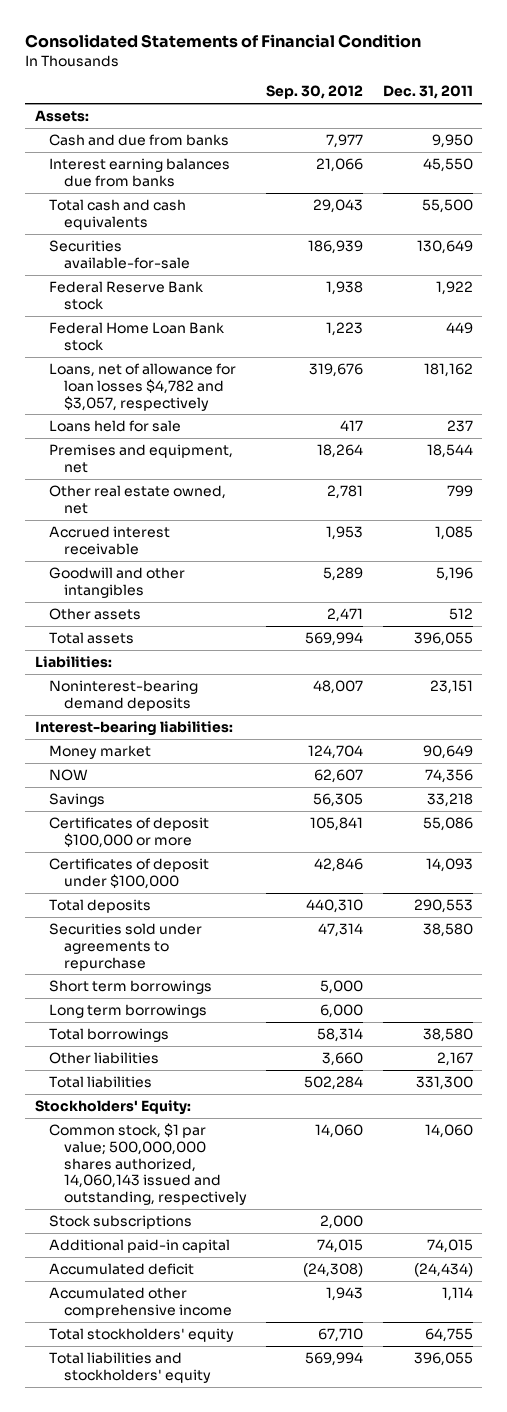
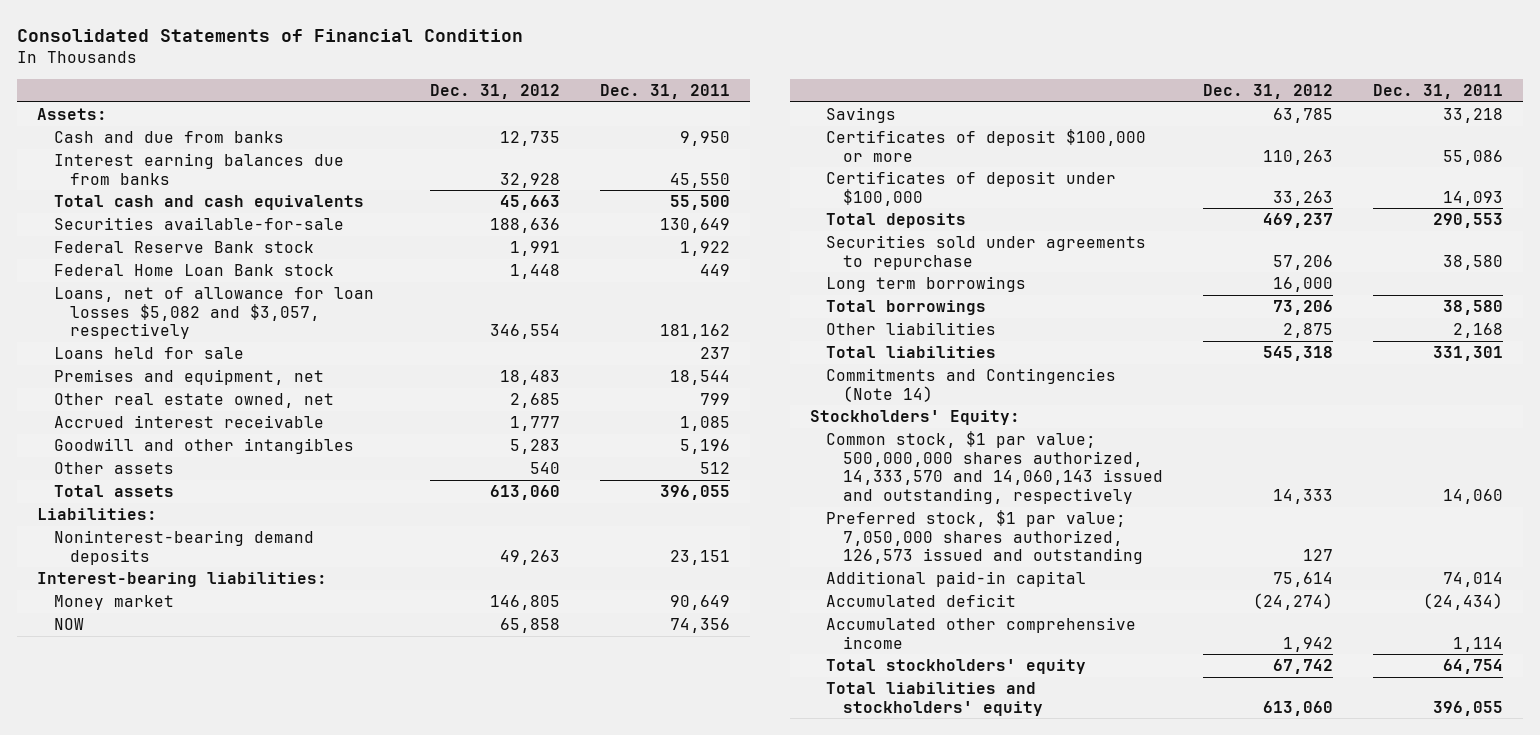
- | Sep. 30, 2012 | Dec. 31, 2011
+ | Dec. 31, 2012 | Dec. 31, 2011
- Loans, net of allowance for loan losses $4,782 and $3,057, respectively | 319,676 | 181,162
+ Loans, net of allowance for loan losses $5,082 and $3,057, respectively | 346,554 | 181,162
- Short term borrowings | 5,000 |
- Other liabilities | 3,660 | 2,167
- Total liabilities | 502,284 | 331,300
+ Other liabilities | 2,875 | 2,168
+ Total liabilities | 545,318 | 331,301
+ Commitments and Contingencies (Note 14)
- Common stock, $1 par value; 500,000,000 shares authorized, 14,060,143 issued and outstanding, respectively | 14,060 | 14,060
- Stock subscriptions | 2,000 |
- Additional paid-in capital | 74,015 | 74,015
+ Common stock, $1 par value; 500,000,000 shares authorized, 14,333,570 and 14,060,143 issued and outstanding, respectively | 14,333 | 14,060
+ Preferred stock, $1 par value; 7,050,000 shares authorized, 126,573 issued and outstanding | 127 |
+ Additional paid-in capital | 75,614 | 74,014
- Total stockholders' equity | 67,710 | 64,755
+ Total stockholders' equity | 67,742 | 64,754

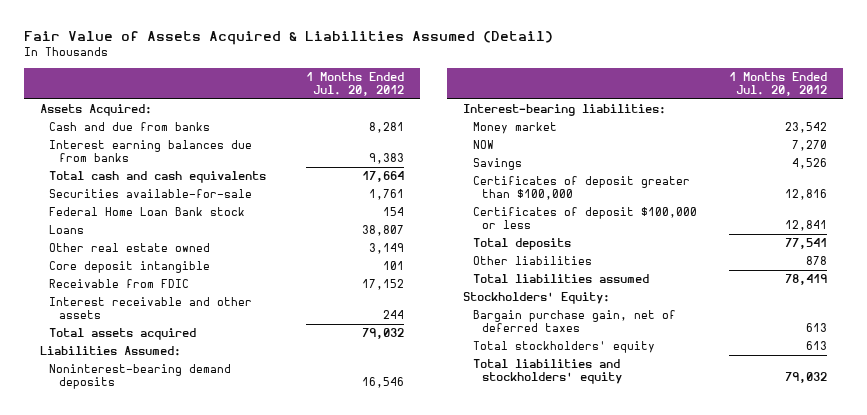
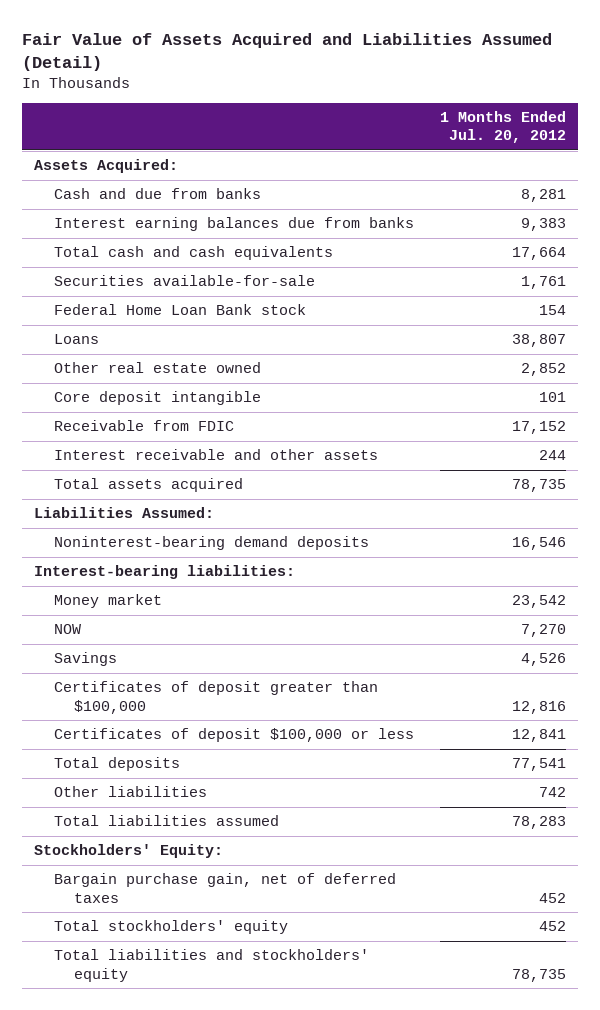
- Fair Value of Assets Acquired & Liabilities Assumed (Detail)
+ Fair Value of Assets Acquired and Liabilities Assumed (Detail)
- Other real estate owned | 3,149
+ Other real estate owned | 2,852
- Total assets acquired | 79,032
+ Total assets acquired | 78,735
- Other liabilities | 878
- Total liabilities assumed | 78,419
+ Other liabilities | 742
+ Total liabilities assumed | 78,283
- Bargain purchase gain, net of deferred taxes | 613
- Total stockholders' equity | 613
- Total liabilities and stockholders' equity | 79,032
+ Bargain purchase gain, net of deferred taxes | 452
+ Total stockholders' equity | 452
+ Total liabilities and stockholders' equity | 78,735

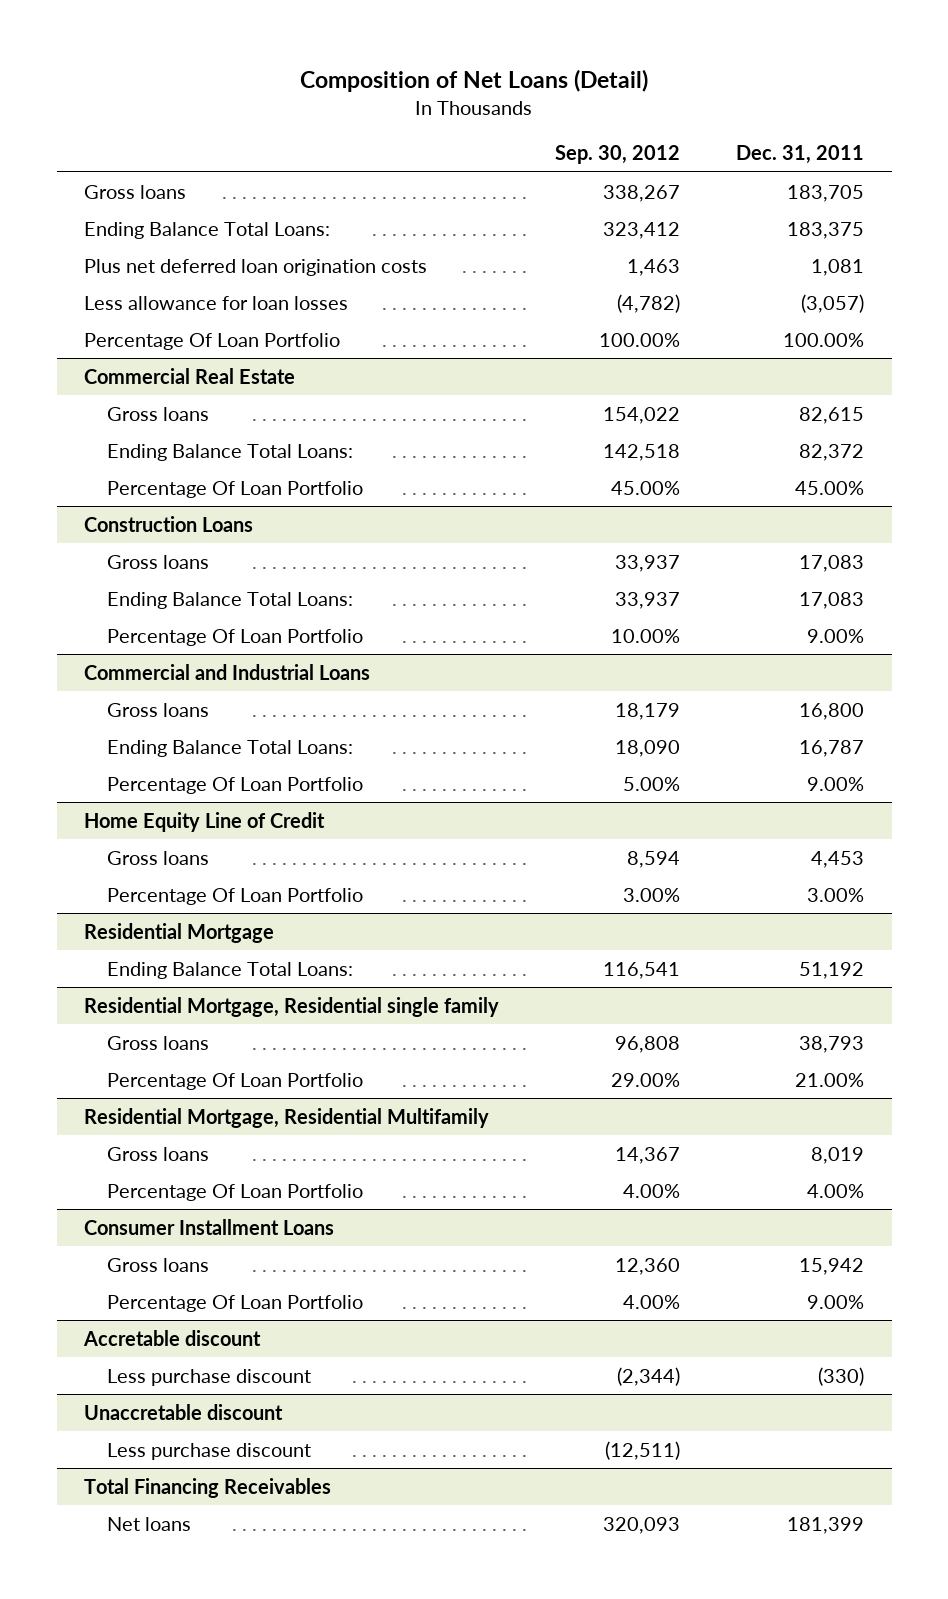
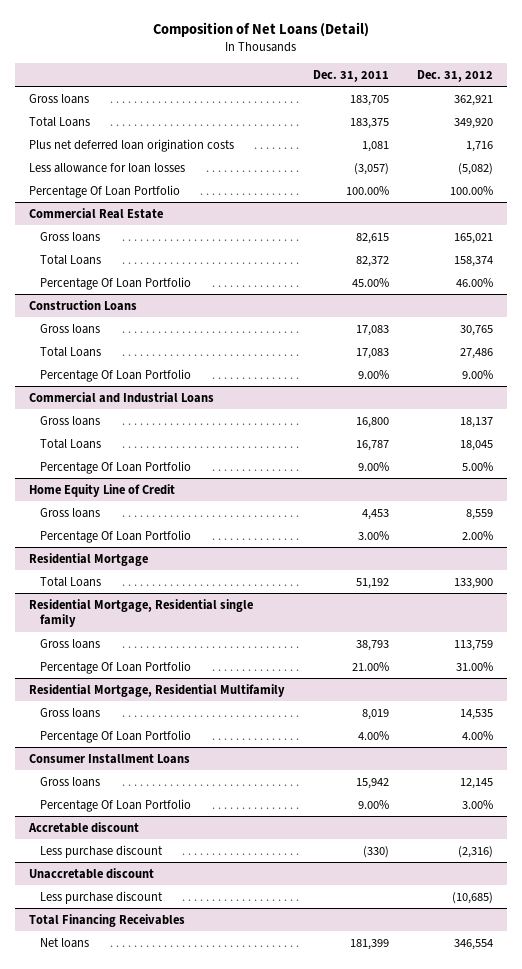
- | Sep. 30, 2012 | Dec. 31, 2011
+ | Dec. 31, 2011 | Dec. 31, 2012
- Ending Balance Total Loans: | 323,412 | 183,375
+ Total Loans | 183,375 | 349,920
@ Commercial Real Estate
- Ending Balance Total Loans: | 142,518 | 82,372
+ Total Loans | 82,372 | 158,374
@ Construction Loans
- Ending Balance Total Loans: | 33,937 | 17,083
+ Total Loans | 17,083 | 27,486
@ Commercial and Industrial Loans
- Ending Balance Total Loans: | 18,090 | 16,787
+ Total Loans | 16,787 | 18,045
@ Residential Mortgage
- Ending Balance Total Loans: | 116,541 | 51,192
+ Total Loans | 51,192 | 133,900

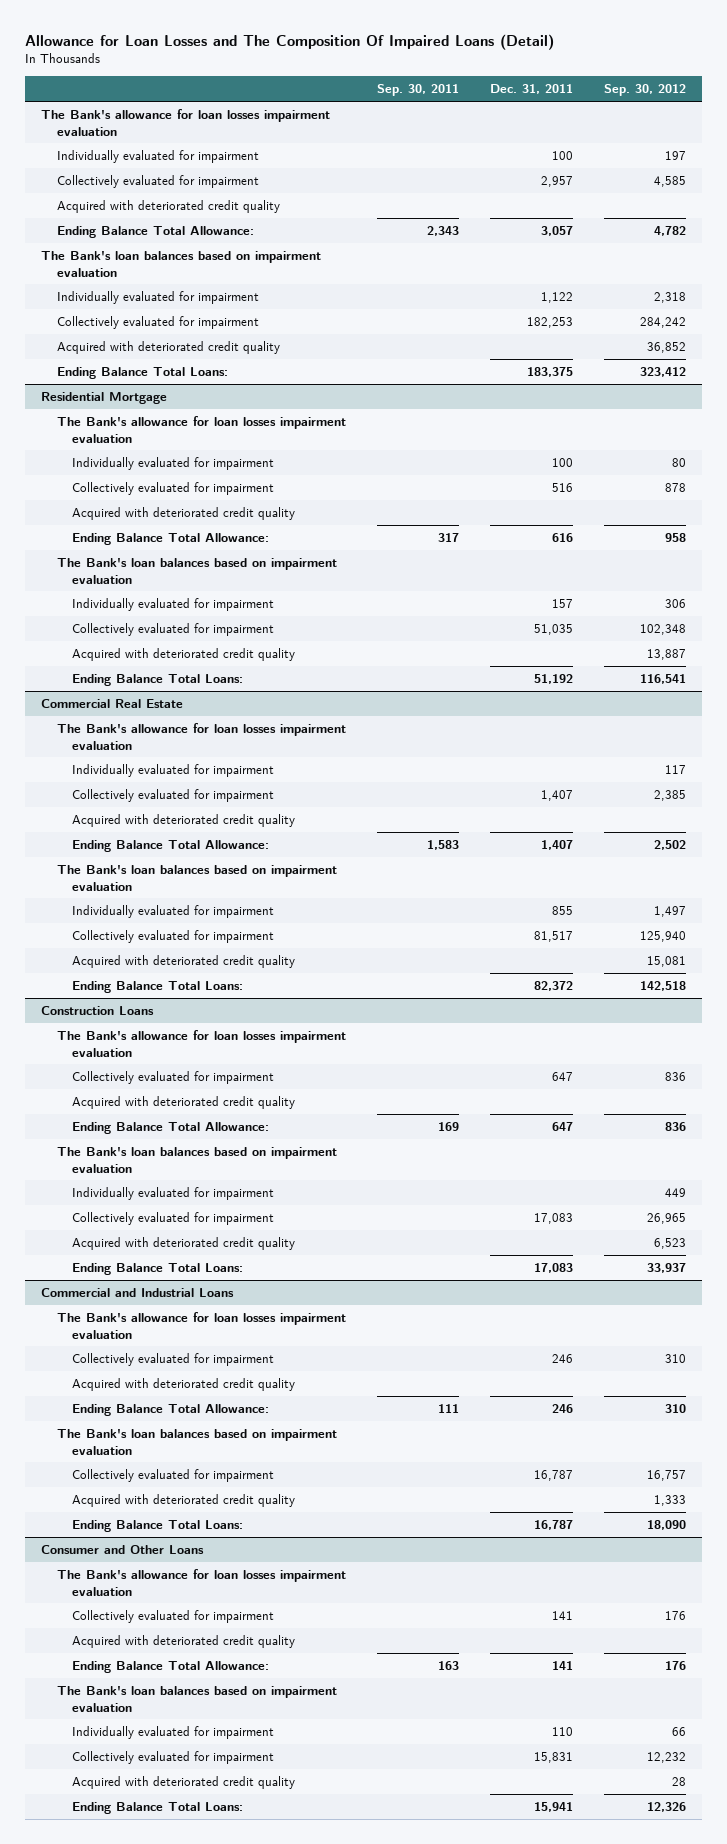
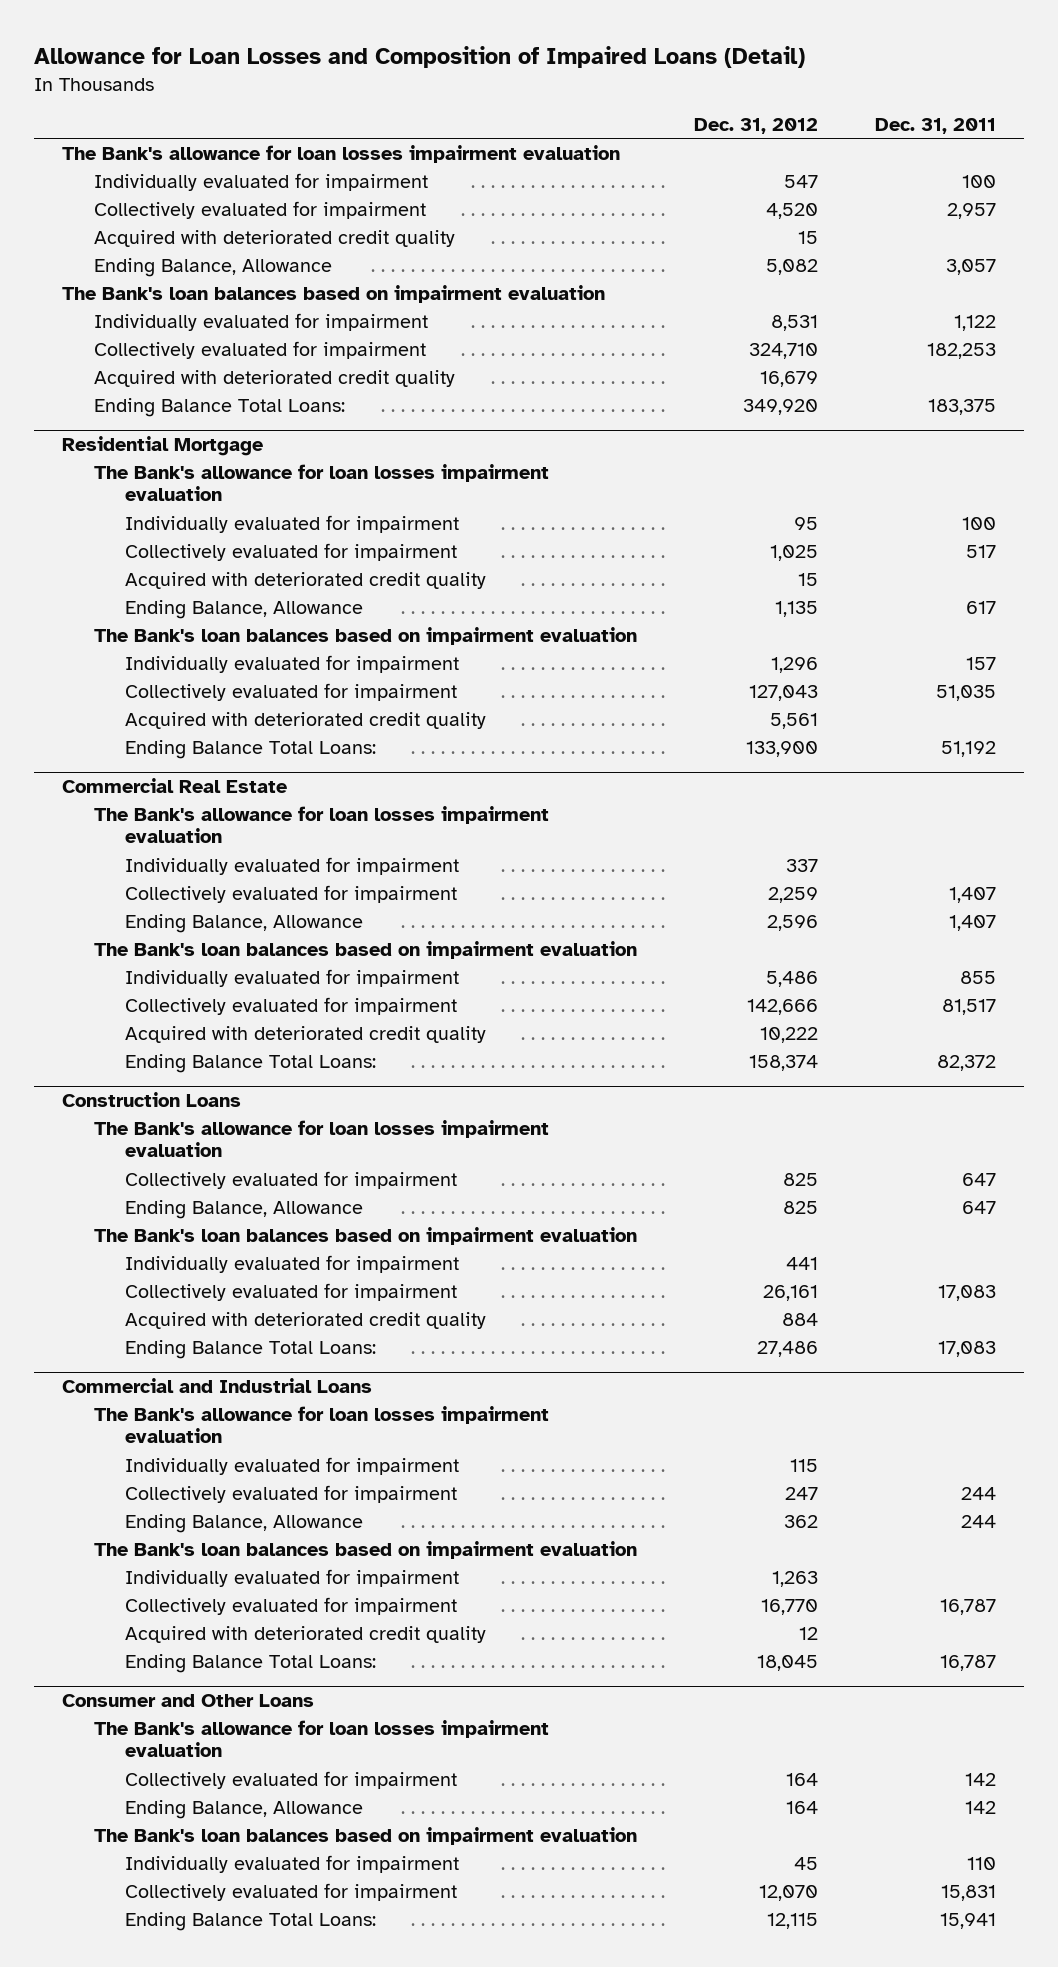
- Allowance for Loan Losses and The Composition Of Impaired Loans (Detail)
+ Allowance for Loan Losses and Composition of Impaired Loans (Detail)
- | Sep. 30, 2011 | Dec. 31, 2011 | Sep. 30, 2012
+ | Dec. 31, 2012 | Dec. 31, 2011
- Ending Balance Total Allowance: | 2,343 | 3,057 | 4,782
+ Ending Balance, Allowance | 5,082 | 3,057
@ Residential Mortgage
- Collectively evaluated for impairment | | 516 | 878
+ Collectively evaluated for impairment | 1,025 | 517
- Ending Balance Total Allowance: | 317 | 616 | 958
+ Ending Balance, Allowance | 1,135 | 617
@ Commercial Real Estate
- Acquired with deteriorated credit quality
- Ending Balance Total Allowance: | 1,583 | 1,407 | 2,502
+ Ending Balance, Allowance | 2,596 | 1,407
@ Construction Loans
- Acquired with deteriorated credit quality
- Ending Balance Total Allowance: | 169 | 647 | 836
+ Ending Balance, Allowance | 825 | 647
@ Commercial and Industrial Loans
- Collectively evaluated for impairment | | 246 | 310
- Acquired with deteriorated credit quality
- Ending Balance Total Allowance: | 111 | 246 | 310
+ Individually evaluated for impairment | 115 |
+ Collectively evaluated for impairment | 247 | 244
+ Ending Balance, Allowance | 362 | 244
+ Individually evaluated for impairment | 1,263 |
@ Consumer and Other Loans
- Collectively evaluated for impairment | | 141 | 176
- Acquired with deteriorated credit quality
- Ending Balance Total Allowance: | 163 | 141 | 176
+ Collectively evaluated for impairment | 164 | 142
+ Ending Balance, Allowance | 164 | 142
- Acquired with deteriorated credit quality | | | 28

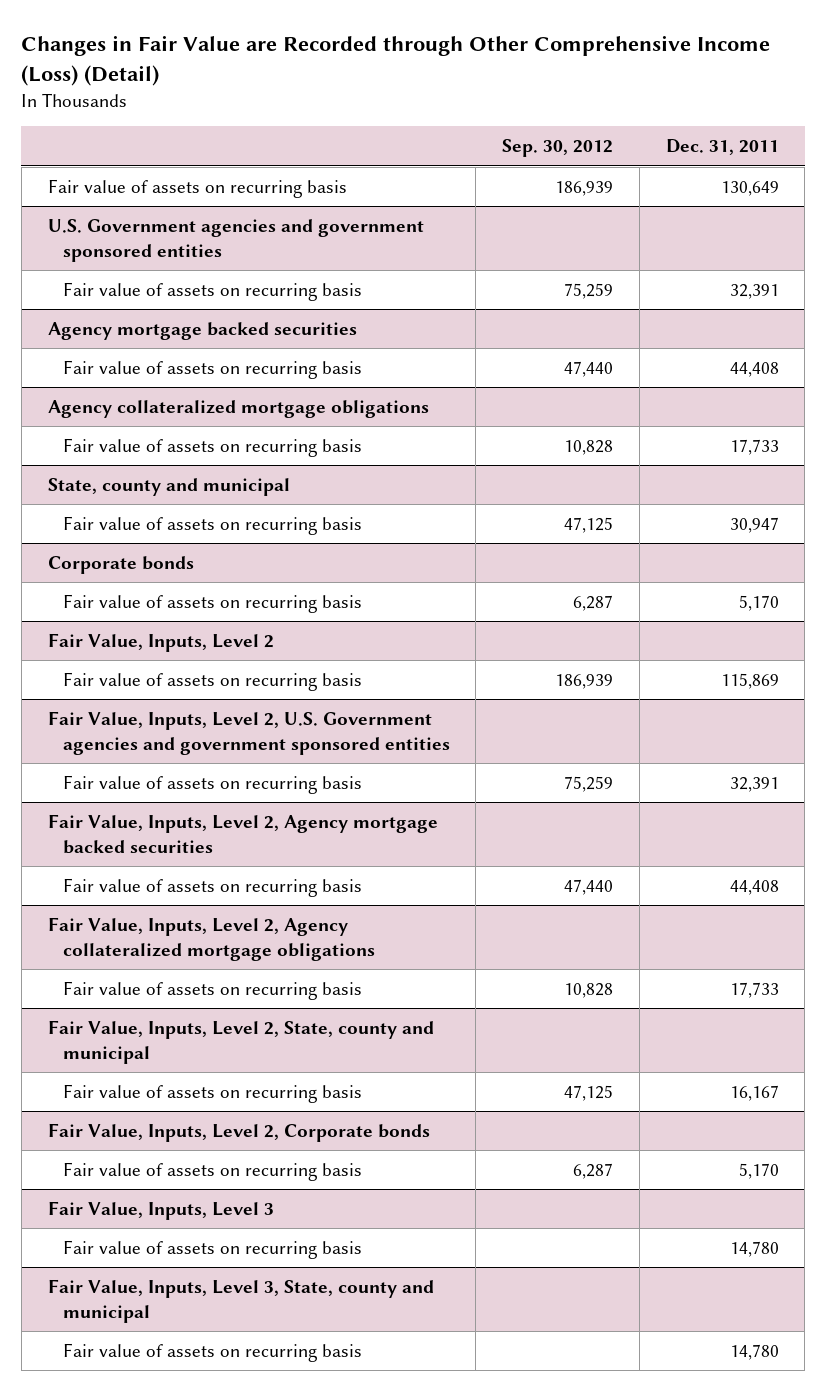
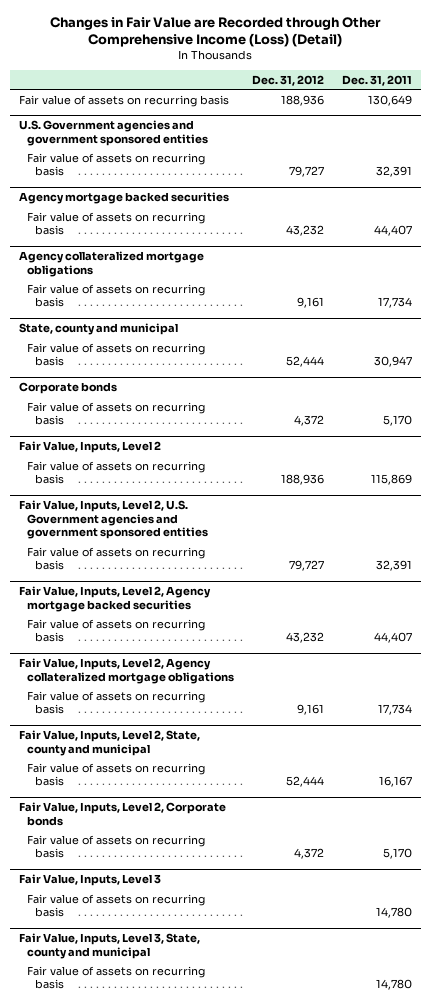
- | Sep. 30, 2012 | Dec. 31, 2011
+ | Dec. 31, 2012 | Dec. 31, 2011
@ Agency mortgage backed securities
- Fair value of assets on recurring basis | 47,440 | 44,408
+ Fair value of assets on recurring basis | 43,232 | 44,407
@ Agency collateralized mortgage obligations
- Fair value of assets on recurring basis | 10,828 | 17,733
+ Fair value of assets on recurring basis | 9,161 | 17,734
@ Fair Value, Inputs, Level 2, Agency mortgage backed securities
- Fair value of assets on recurring basis | 47,440 | 44,408
+ Fair value of assets on recurring basis | 43,232 | 44,407
@ Fair Value, Inputs, Level 2, Agency collateralized mortgage obligations
- Fair value of assets on recurring basis | 10,828 | 17,733
+ Fair value of assets on recurring basis | 9,161 | 17,734

